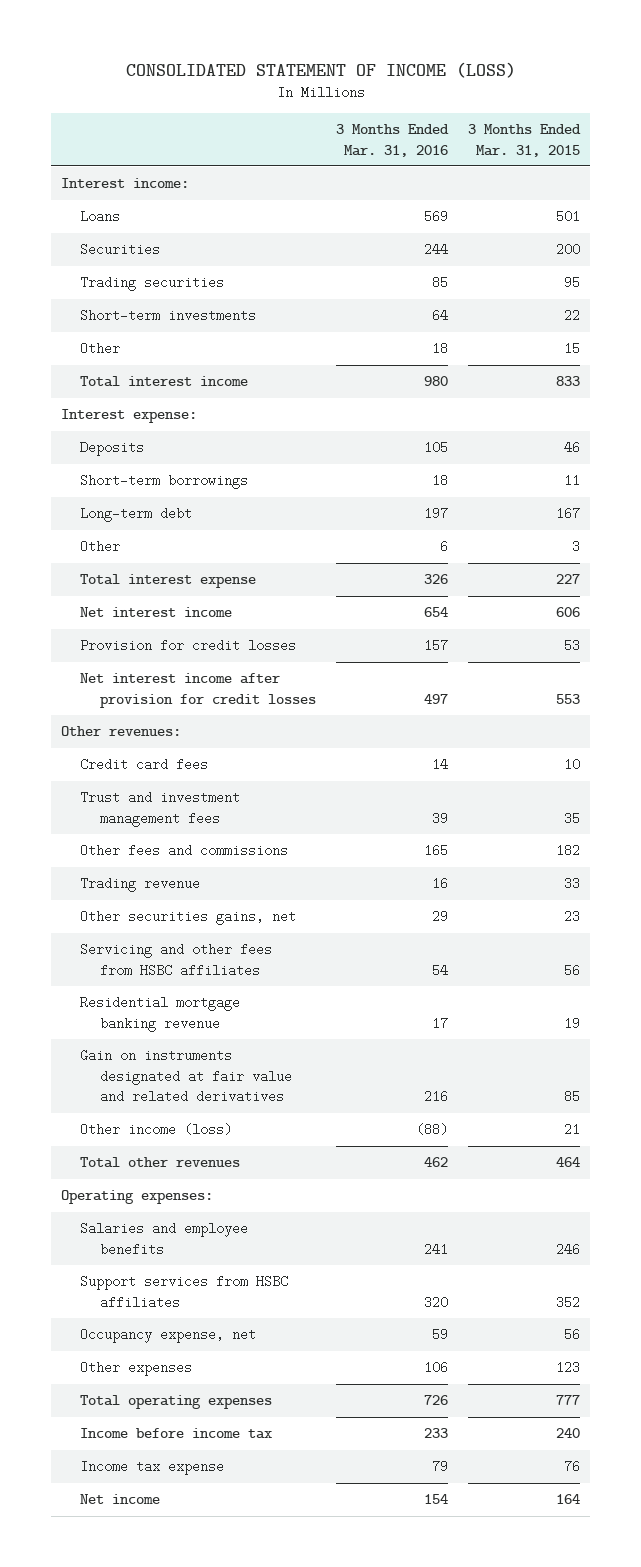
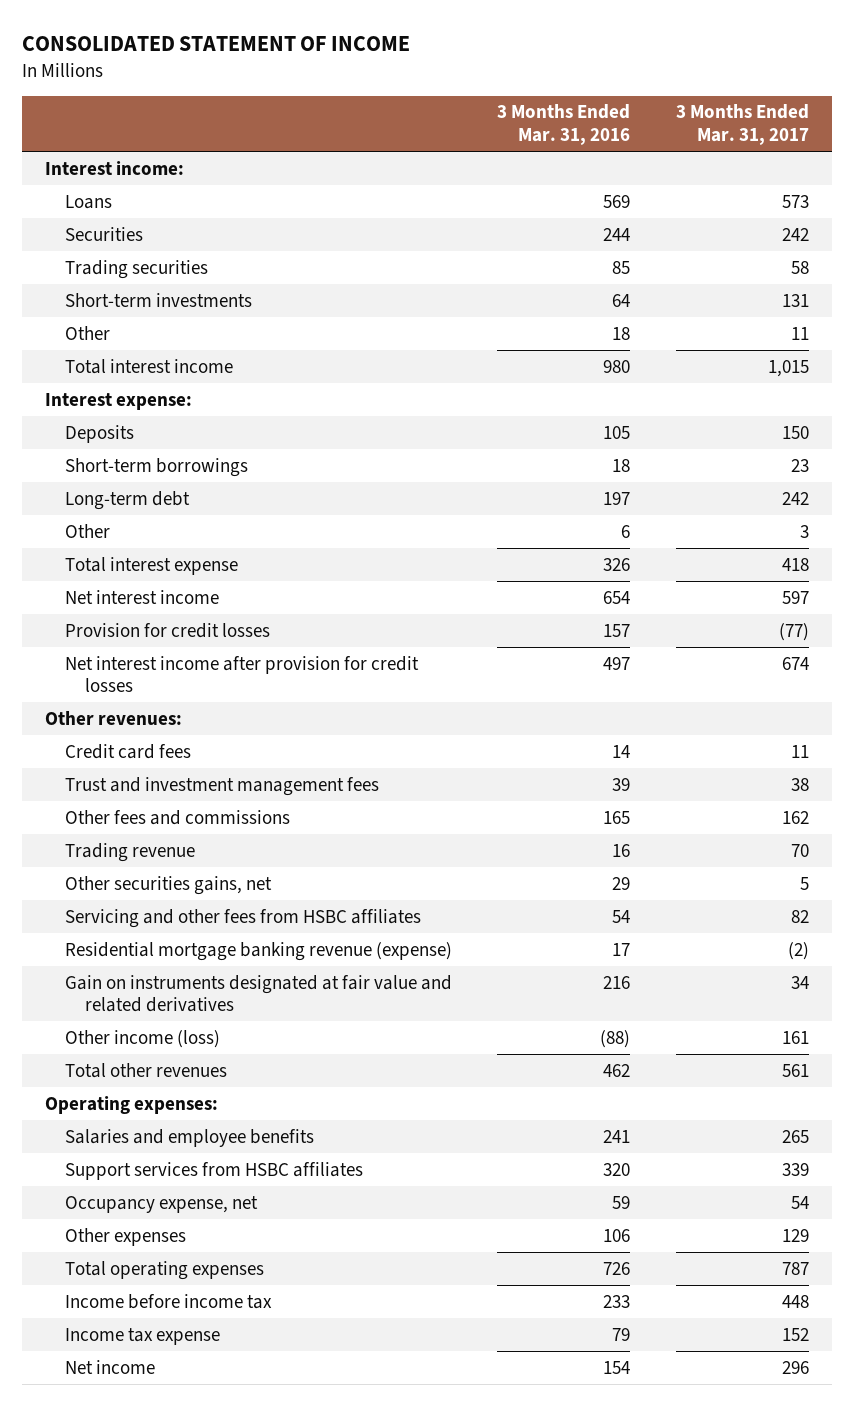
- CONSOLIDATED STATEMENT OF INCOME (LOSS)
+ CONSOLIDATED STATEMENT OF INCOME
- | 3 Months Ended Mar. 31, 2016 | 3 Months Ended Mar. 31, 2015
+ | 3 Months Ended Mar. 31, 2016 | 3 Months Ended Mar. 31, 2017
- Residential mortgage banking revenue | 17 | 19
+ Residential mortgage banking revenue (expense) | 17 | (2)

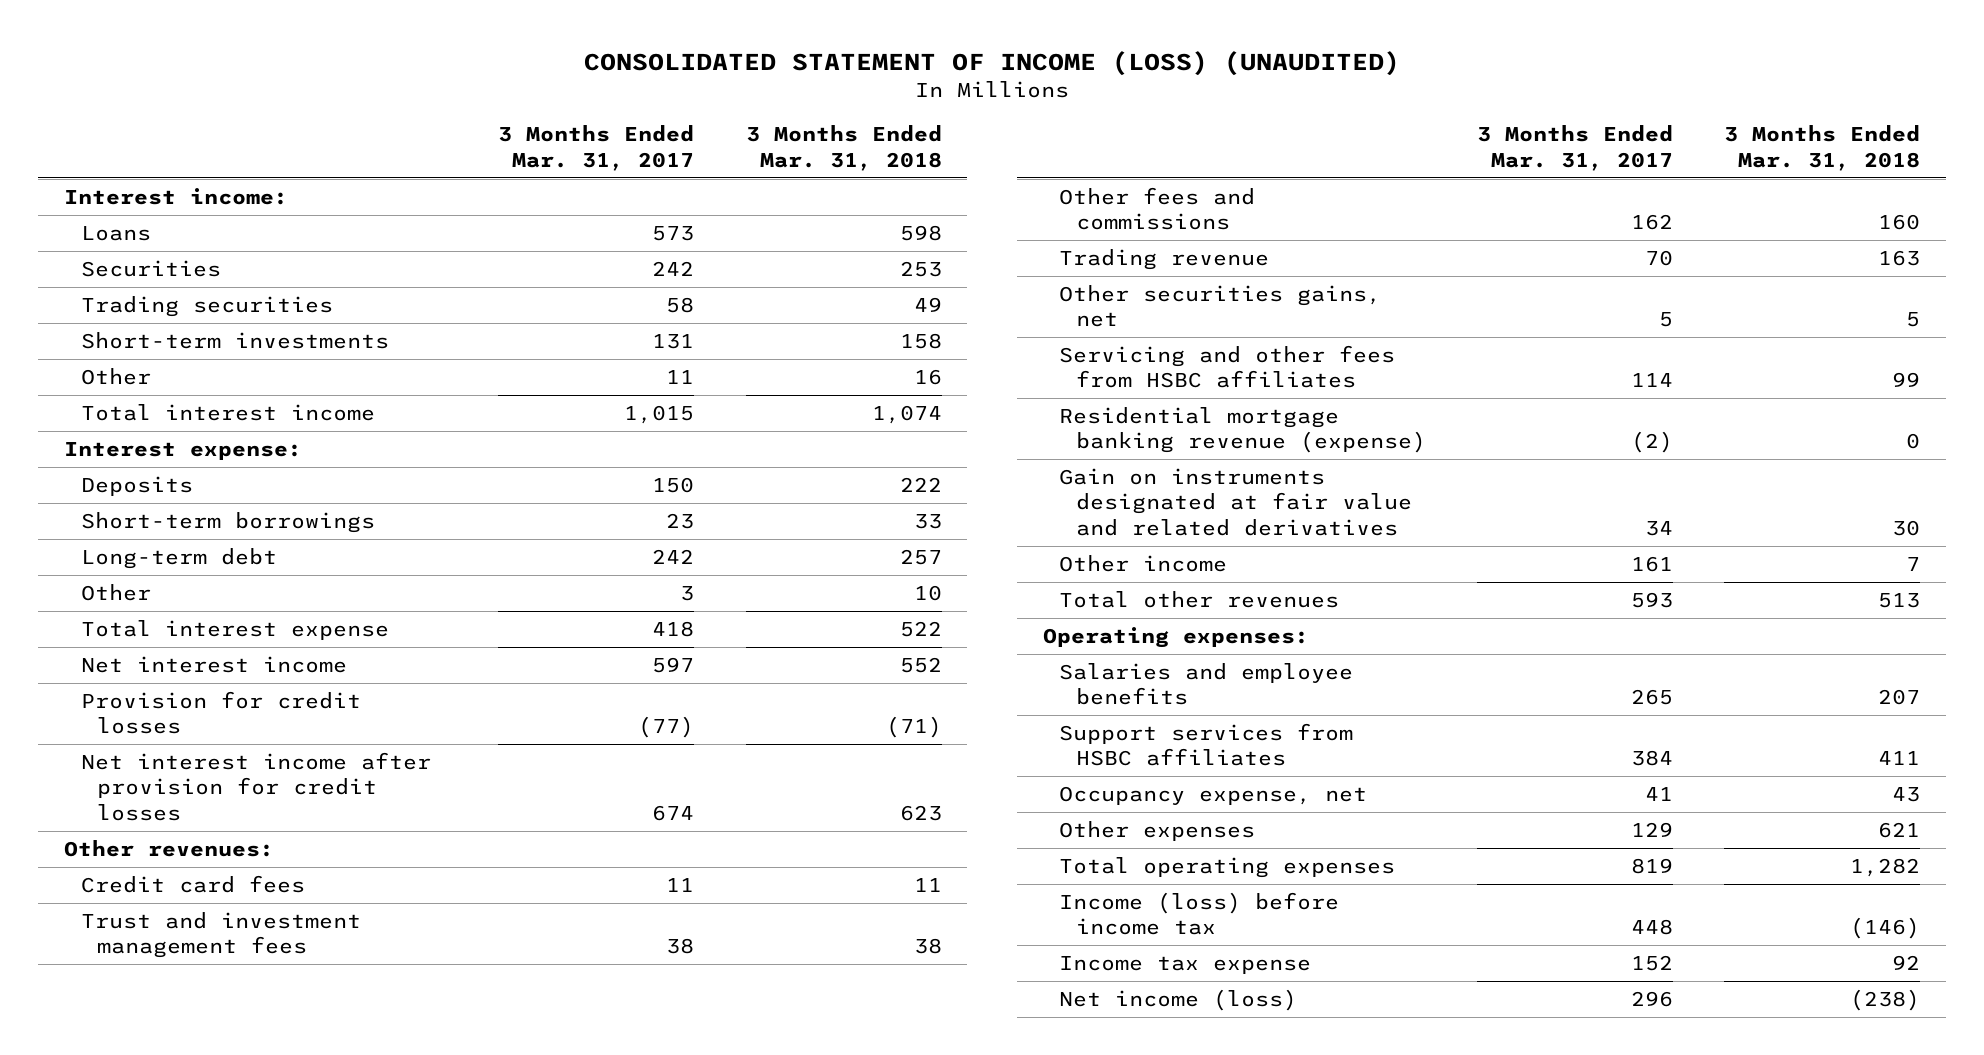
- CONSOLIDATED STATEMENT OF INCOME
+ CONSOLIDATED STATEMENT OF INCOME (LOSS) (UNAUDITED)
- | 3 Months Ended Mar. 31, 2016 | 3 Months Ended Mar. 31, 2017
+ | 3 Months Ended Mar. 31, 2017 | 3 Months Ended Mar. 31, 2018
- Servicing and other fees from HSBC affiliates | 54 | 82
+ Servicing and other fees from HSBC affiliates | 114 | 99
- Other income (loss) | (88) | 161
- Total other revenues | 462 | 561
+ Other income | 161 | 7
+ Total other revenues | 593 | 513
- Support services from HSBC affiliates | 320 | 339
- Occupancy expense, net | 59 | 54
+ Support services from HSBC affiliates | 384 | 411
+ Occupancy expense, net | 41 | 43
- Total operating expenses | 726 | 787
- Income before income tax | 233 | 448
+ Total operating expenses | 819 | 1,282
+ Income (loss) before income tax | 448 | (146)
- Net income | 154 | 296
+ Net income (loss) | 296 | (238)

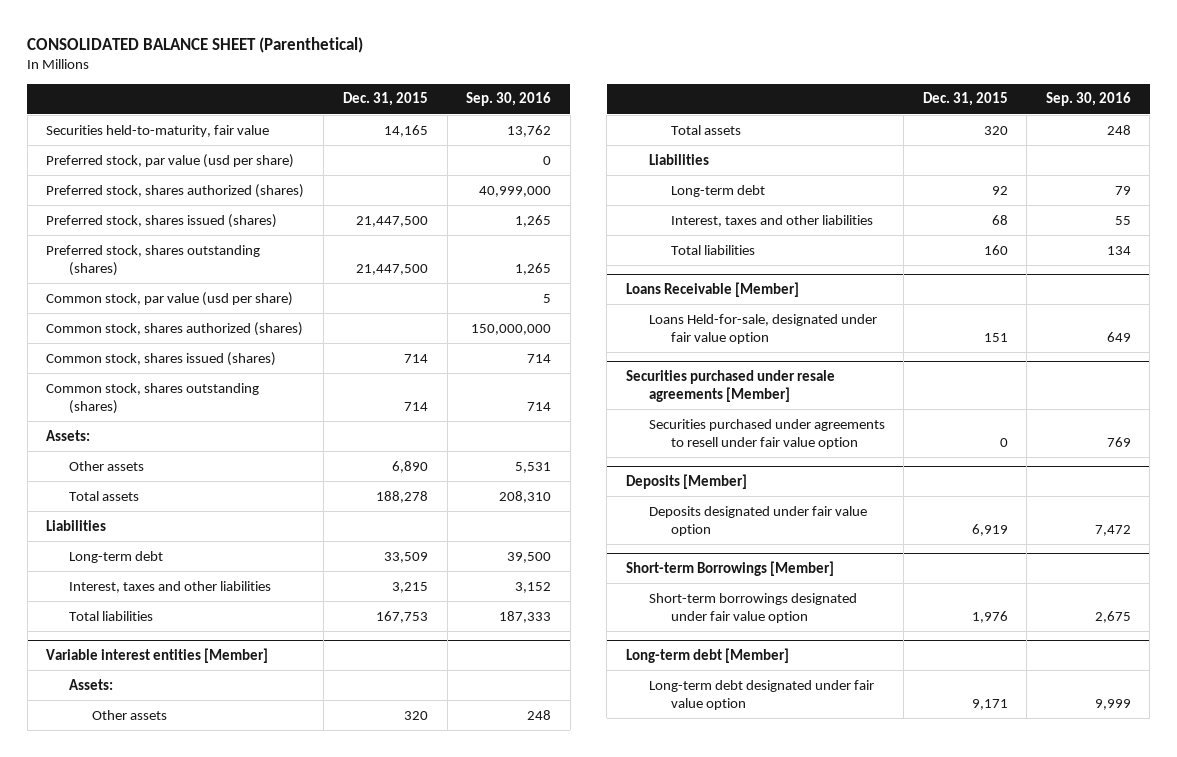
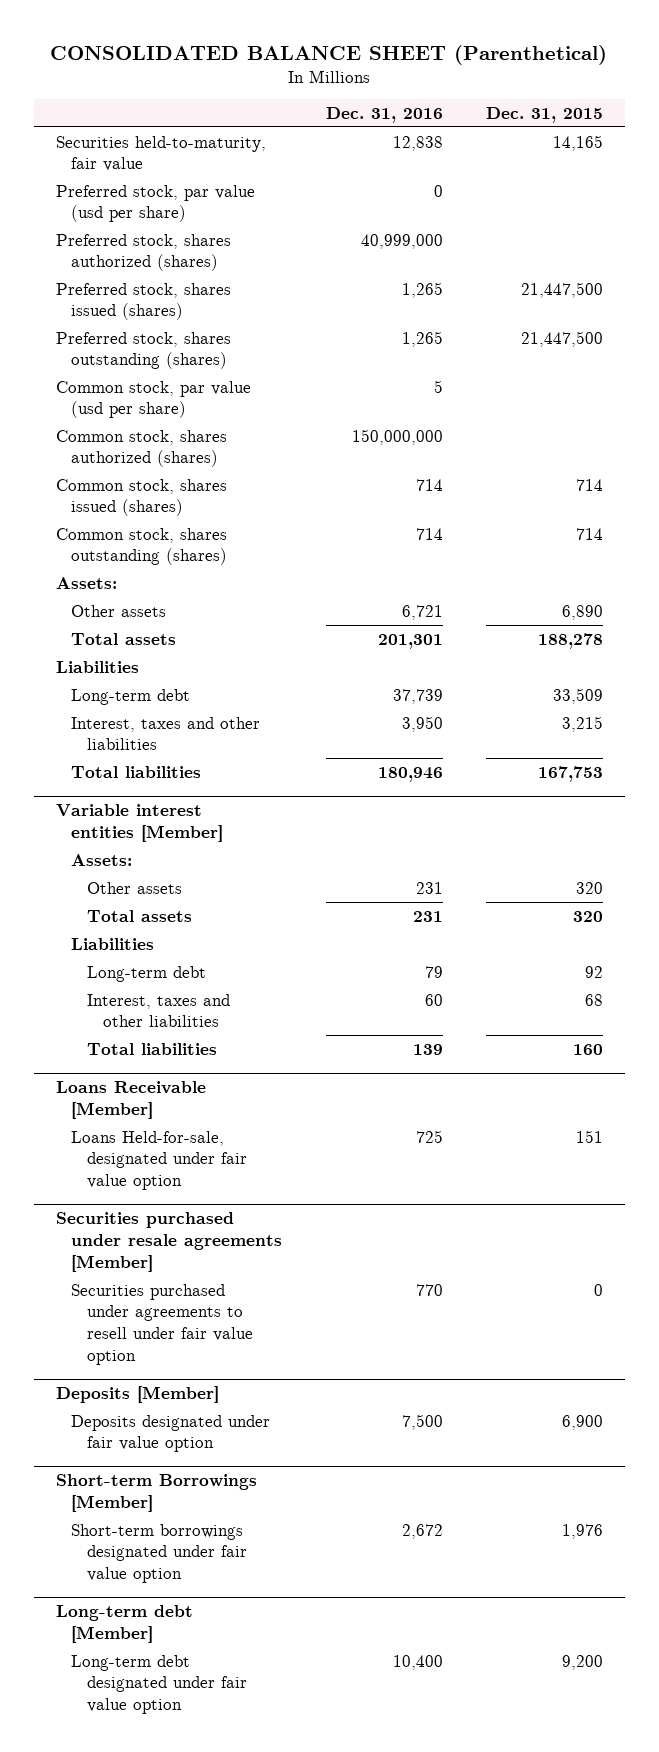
- | Dec. 31, 2015 | Sep. 30, 2016
+ | Dec. 31, 2016 | Dec. 31, 2015
@ Deposits [Member]
- Deposits designated under fair value option | 6,919 | 7,472
+ Deposits designated under fair value option | 7,500 | 6,900
@ Long-term debt [Member]
- Long-term debt designated under fair value option | 9,171 | 9,999
+ Long-term debt designated under fair value option | 10,400 | 9,200

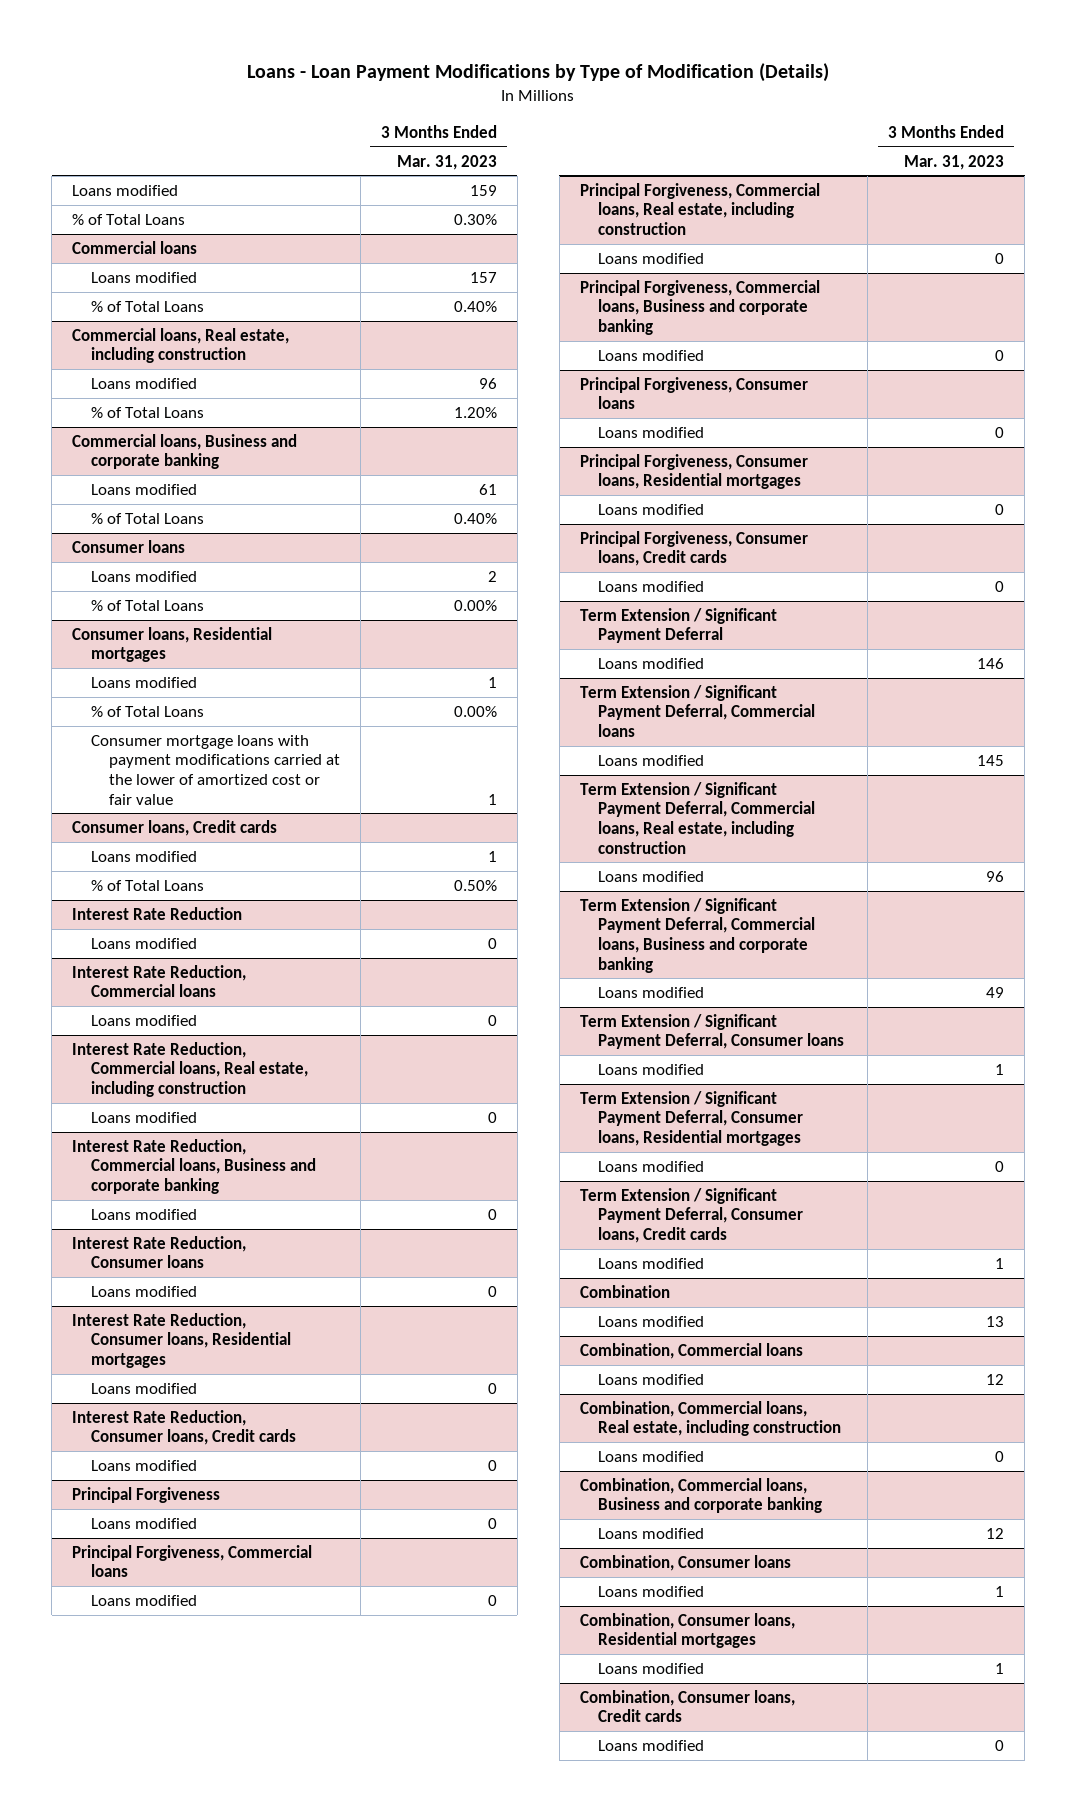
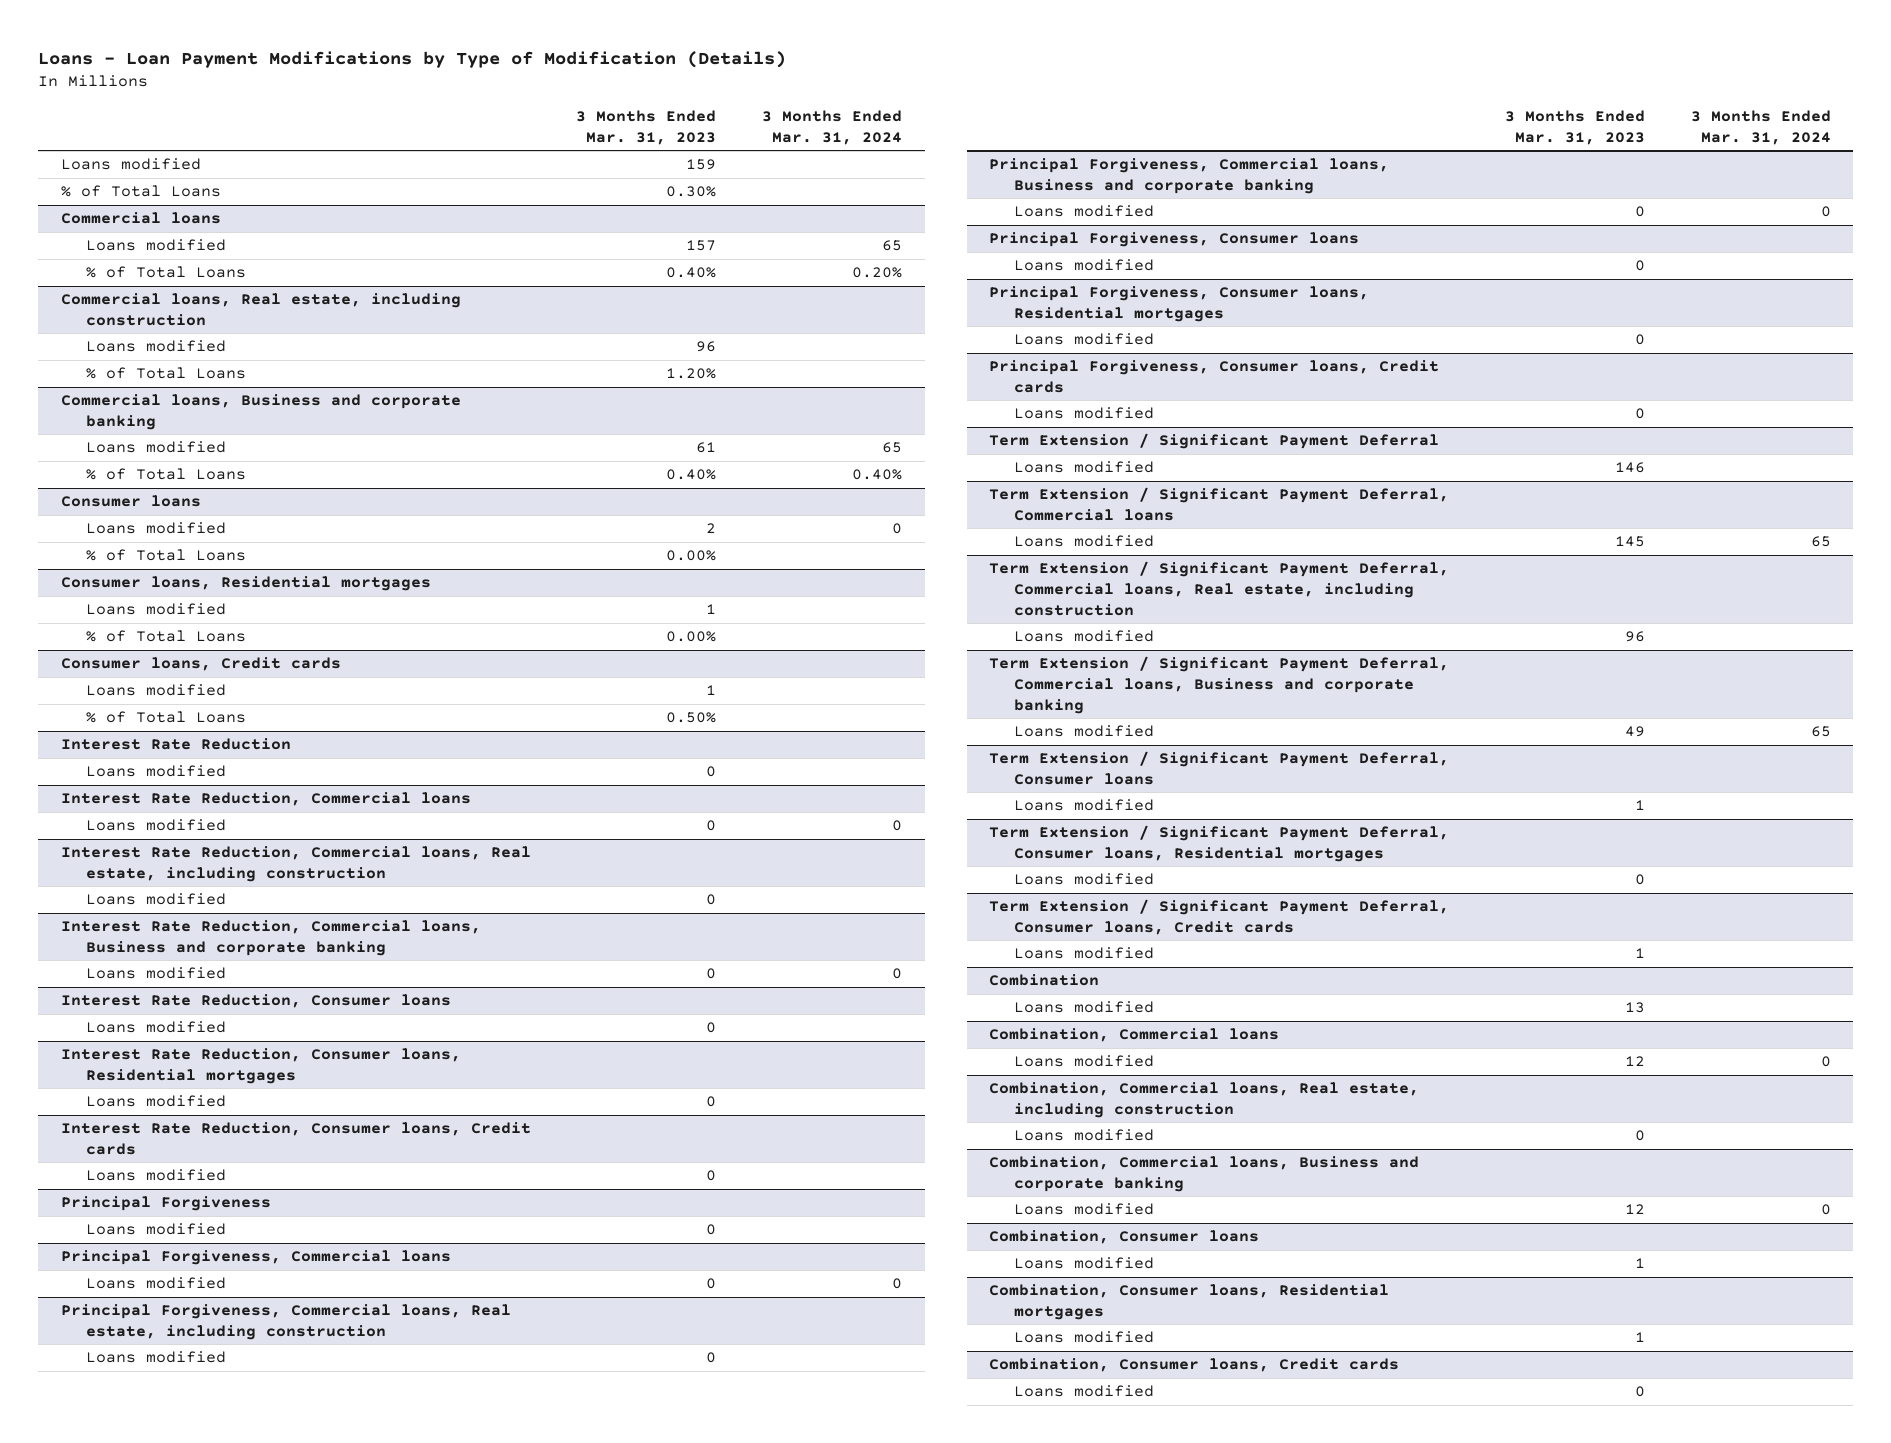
- | 3 Months Ended Mar. 31, 2023
+ | 3 Months Ended Mar. 31, 2023 | 3 Months Ended Mar. 31, 2024
@ Consumer loans, Residential mortgages
- Consumer mortgage loans with payment modifications carried at the lower of amortized cost or fair value | 1

